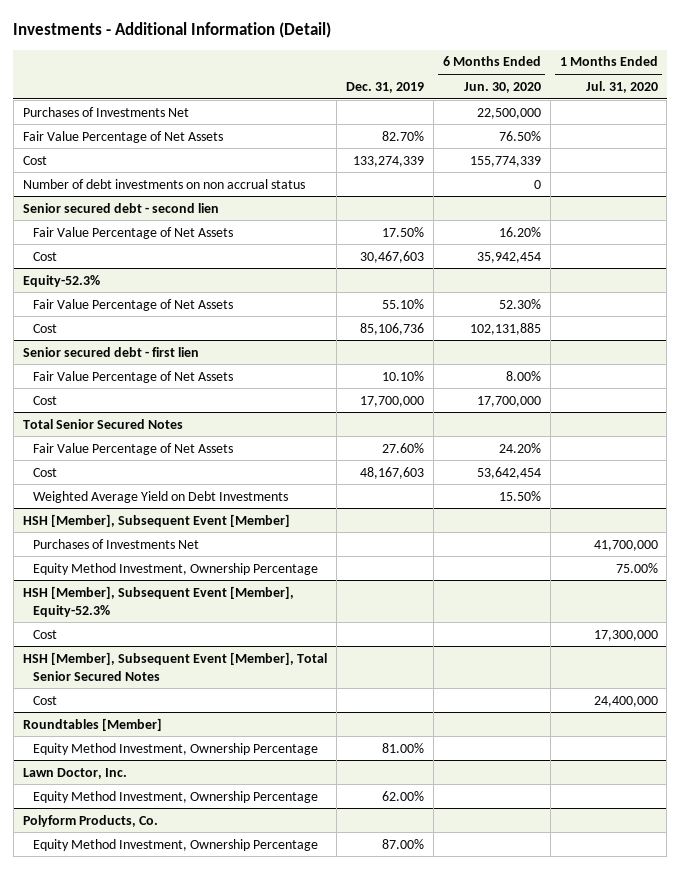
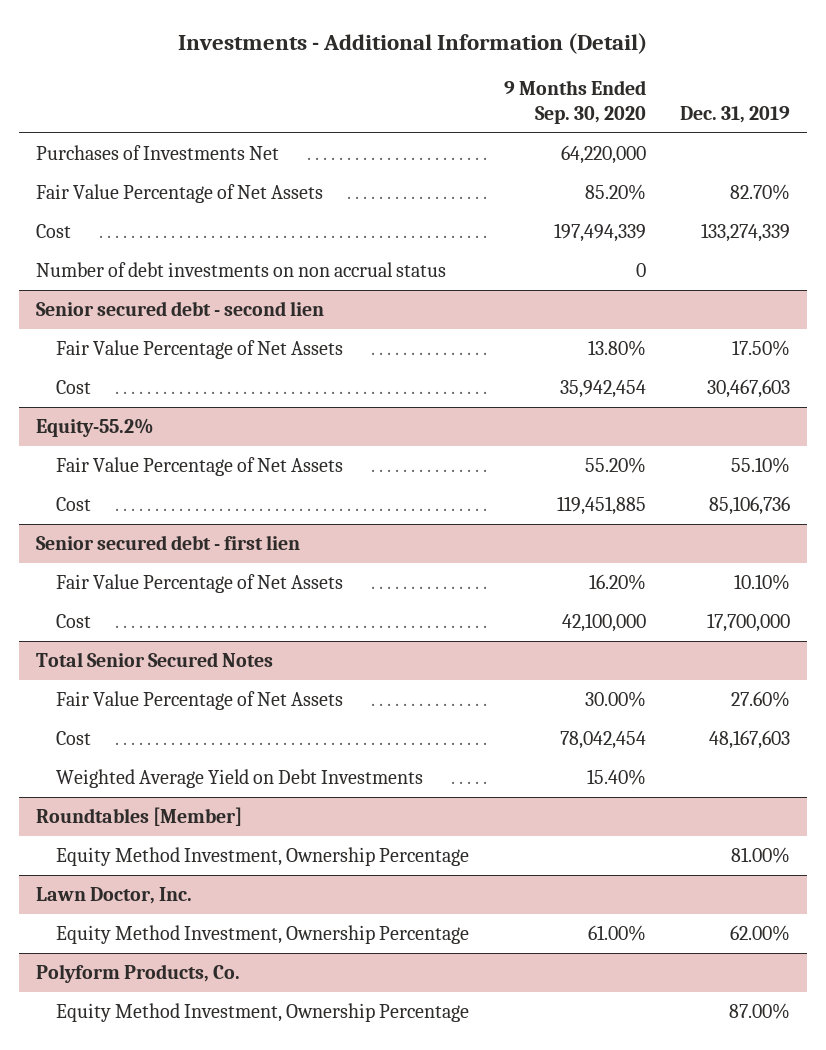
- | Dec. 31, 2019 | 6 Months Ended Jun. 30, 2020 | 1 Months Ended Jul. 31, 2020
+ | 9 Months Ended Sep. 30, 2020 | Dec. 31, 2019
- Equity-52.3%
+ Equity-55.2%
- HSH [Member], Subsequent Event [Member]
- Purchases of Investments Net | | | 41,700,000
- Equity Method Investment, Ownership Percentage | | | 75.00%
- HSH [Member], Subsequent Event [Member], Equity-52.3%
- Cost | | | 17,300,000
- HSH [Member], Subsequent Event [Member], Total Senior Secured Notes
- Cost | | | 24,400,000

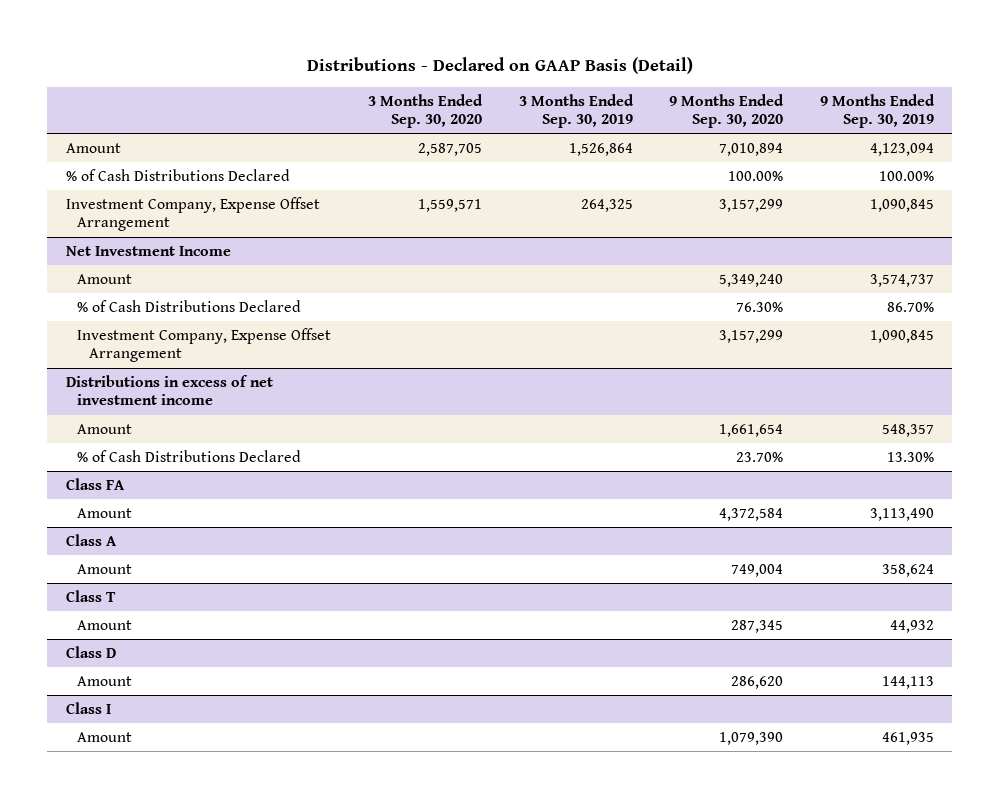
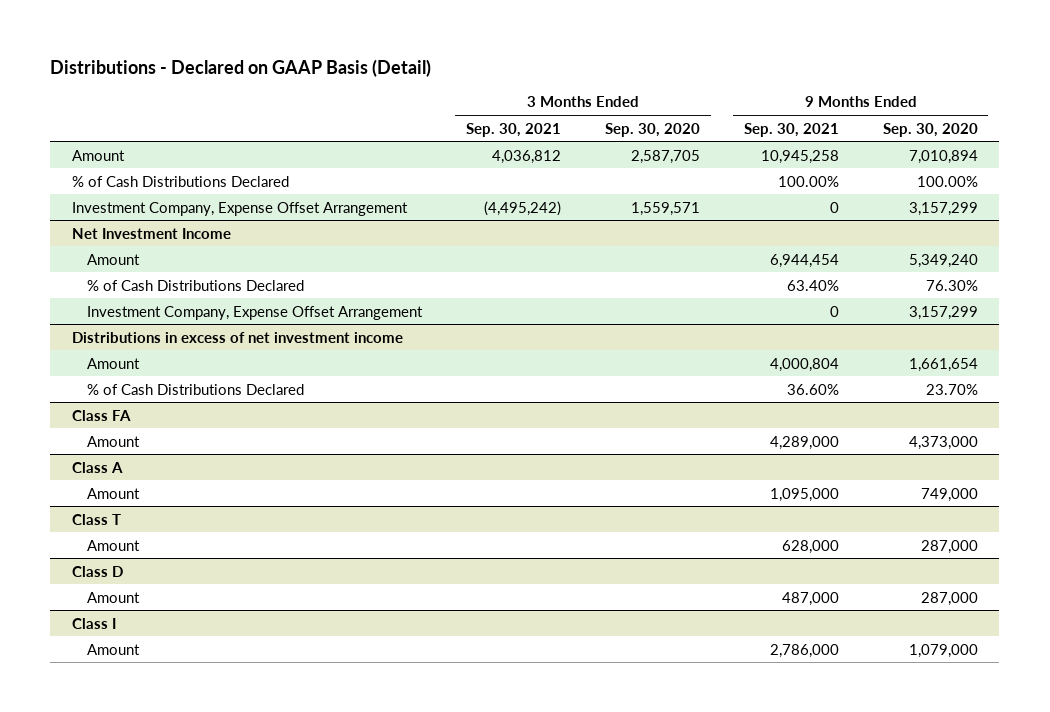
- | 3 Months Ended Sep. 30, 2020 | 3 Months Ended Sep. 30, 2019 | 9 Months Ended Sep. 30, 2020 | 9 Months Ended Sep. 30, 2019
+ | 3 Months Ended Sep. 30, 2021 | 3 Months Ended Sep. 30, 2020 | 9 Months Ended Sep. 30, 2021 | 9 Months Ended Sep. 30, 2020
@ Class FA
- Amount | | | 4,372,584 | 3,113,490
+ Amount | | | 4,289,000 | 4,373,000
@ Class A
- Amount | | | 749,004 | 358,624
+ Amount | | | 1,095,000 | 749,000
@ Class T
- Amount | | | 287,345 | 44,932
+ Amount | | | 628,000 | 287,000
@ Class D
- Amount | | | 286,620 | 144,113
+ Amount | | | 487,000 | 287,000
@ Class I
- Amount | | | 1,079,390 | 461,935
+ Amount | | | 2,786,000 | 1,079,000

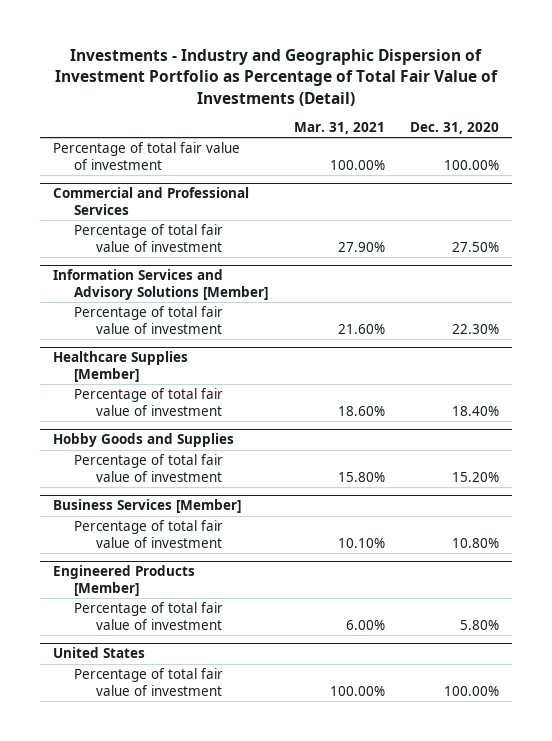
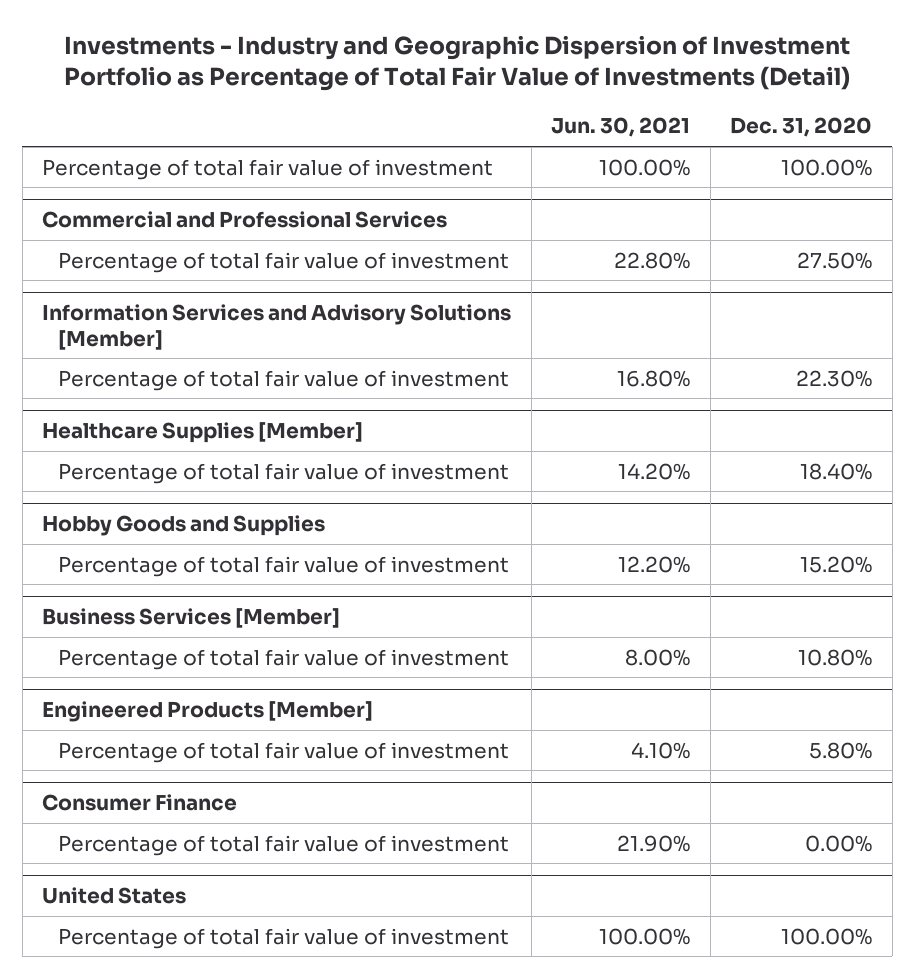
- | Mar. 31, 2021 | Dec. 31, 2020
+ | Jun. 30, 2021 | Dec. 31, 2020
+ Consumer Finance
+ Percentage of total fair value of investment | 21.90% | 0.00%

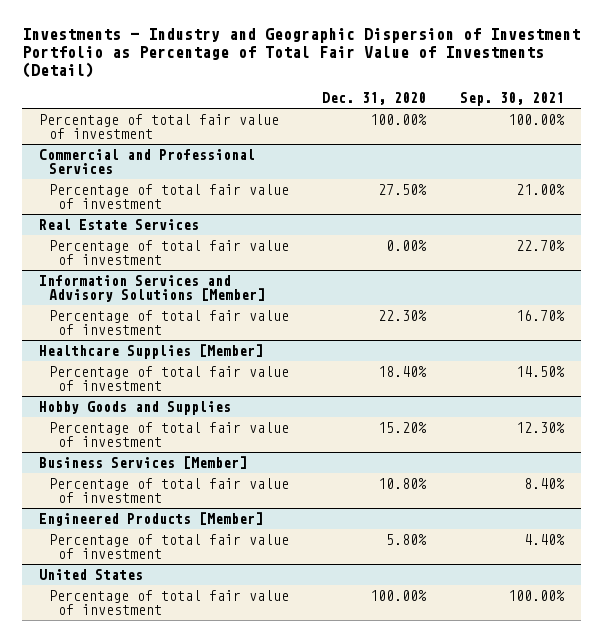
- | Jun. 30, 2021 | Dec. 31, 2020
+ | Dec. 31, 2020 | Sep. 30, 2021
+ Real Estate Services
+ Percentage of total fair value of investment | 0.00% | 22.70%
- Consumer Finance
- Percentage of total fair value of investment | 21.90% | 0.00%

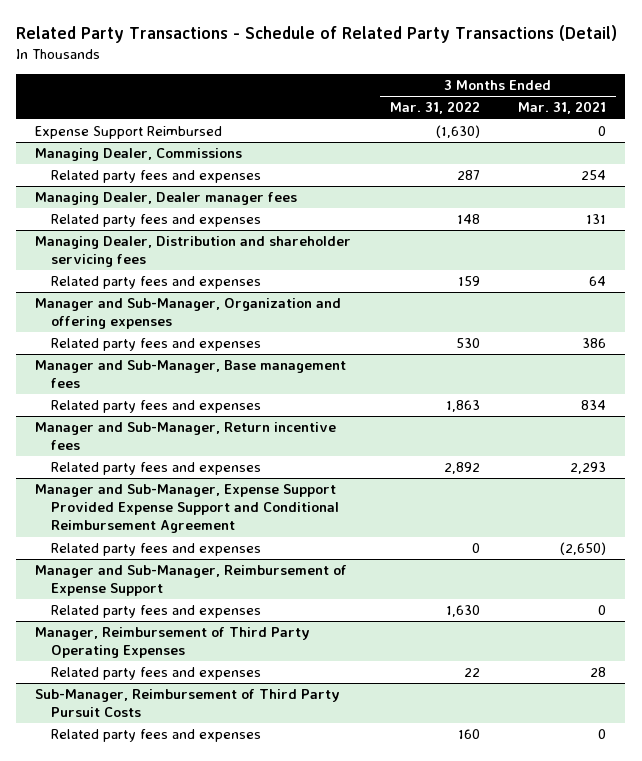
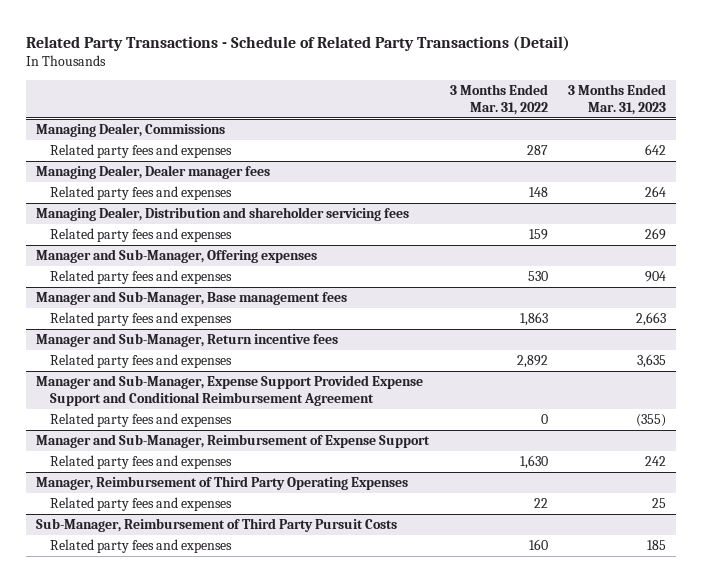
- | 3 Months Ended Mar. 31, 2022 | 3 Months Ended Mar. 31, 2021
+ | 3 Months Ended Mar. 31, 2022 | 3 Months Ended Mar. 31, 2023
- Expense Support Reimbursed | (1,630) | 0
- Manager and Sub-Manager, Organization and offering expenses
+ Manager and Sub-Manager, Offering expenses

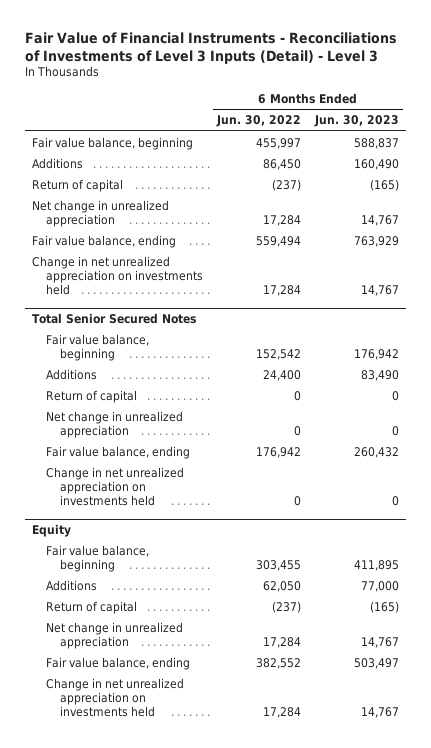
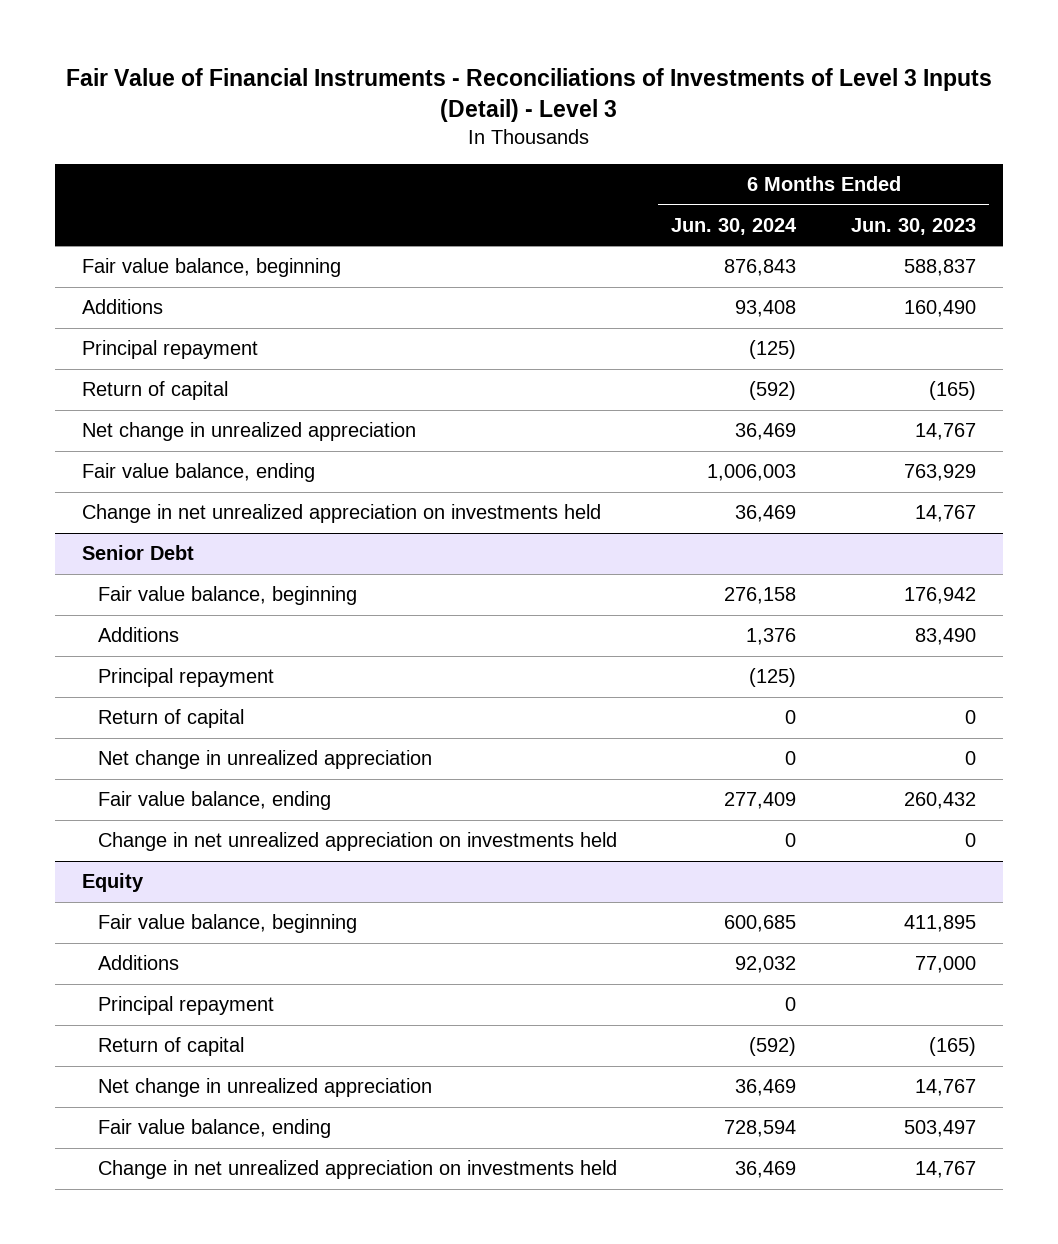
- | 6 Months Ended Jun. 30, 2022 | 6 Months Ended Jun. 30, 2023
+ | 6 Months Ended Jun. 30, 2024 | 6 Months Ended Jun. 30, 2023
+ Principal repayment | (125) |
- Total Senior Secured Notes
+ Senior Debt
+ Principal repayment | (125) |
@ Equity
+ Principal repayment | 0 |

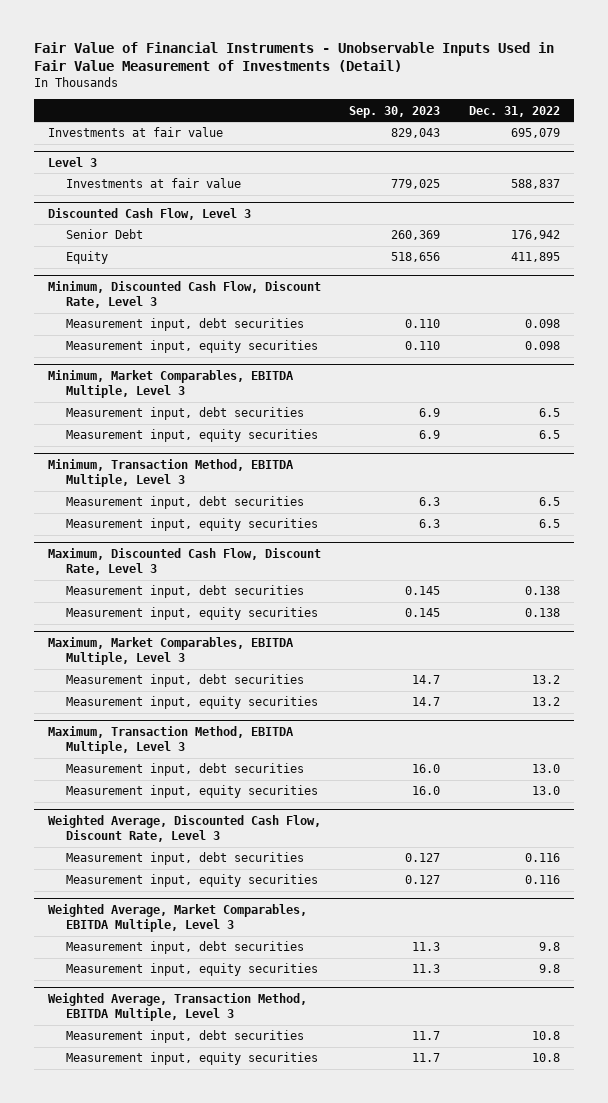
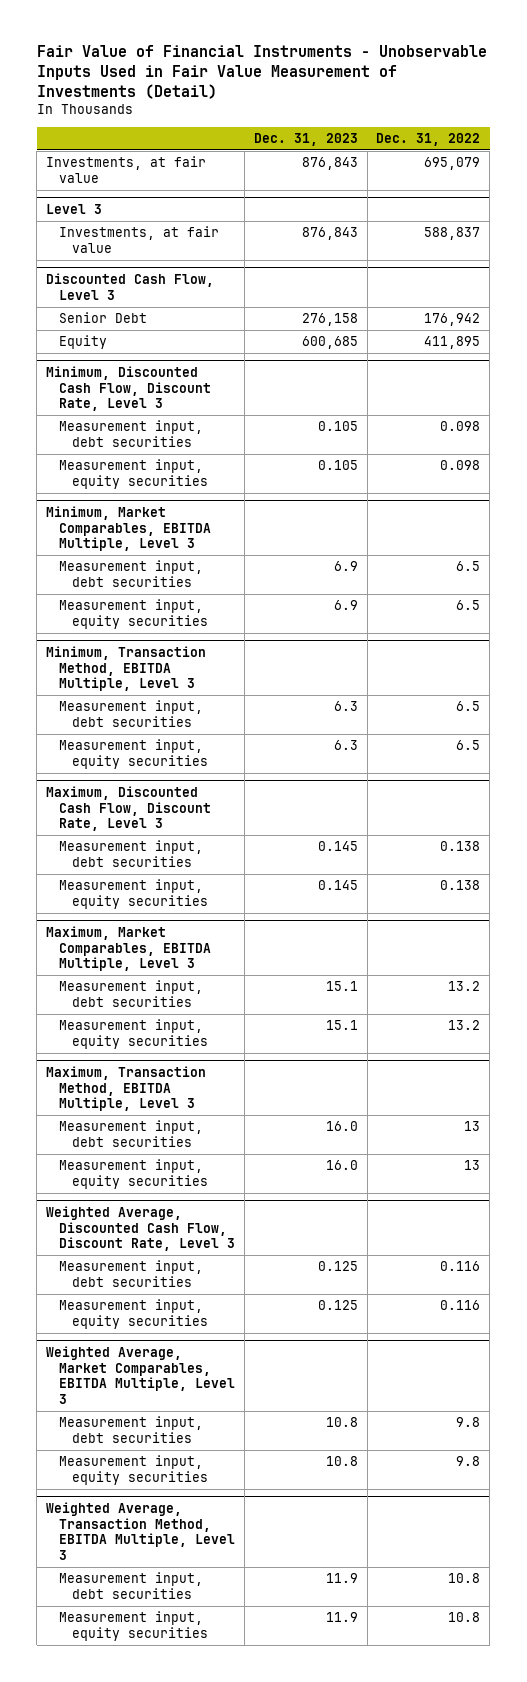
- | Sep. 30, 2023 | Dec. 31, 2022
+ | Dec. 31, 2023 | Dec. 31, 2022
- Investments at fair value | 829,043 | 695,079
+ Investments, at fair value | 876,843 | 695,079
@ Level 3
- Investments at fair value | 779,025 | 588,837
+ Investments, at fair value | 876,843 | 588,837
@ Maximum, Transaction Method, EBITDA Multiple, Level 3
- Measurement input, debt securities | 16.0 | 13.0
- Measurement input, equity securities | 16.0 | 13.0
+ Measurement input, debt securities | 16.0 | 13
+ Measurement input, equity securities | 16.0 | 13

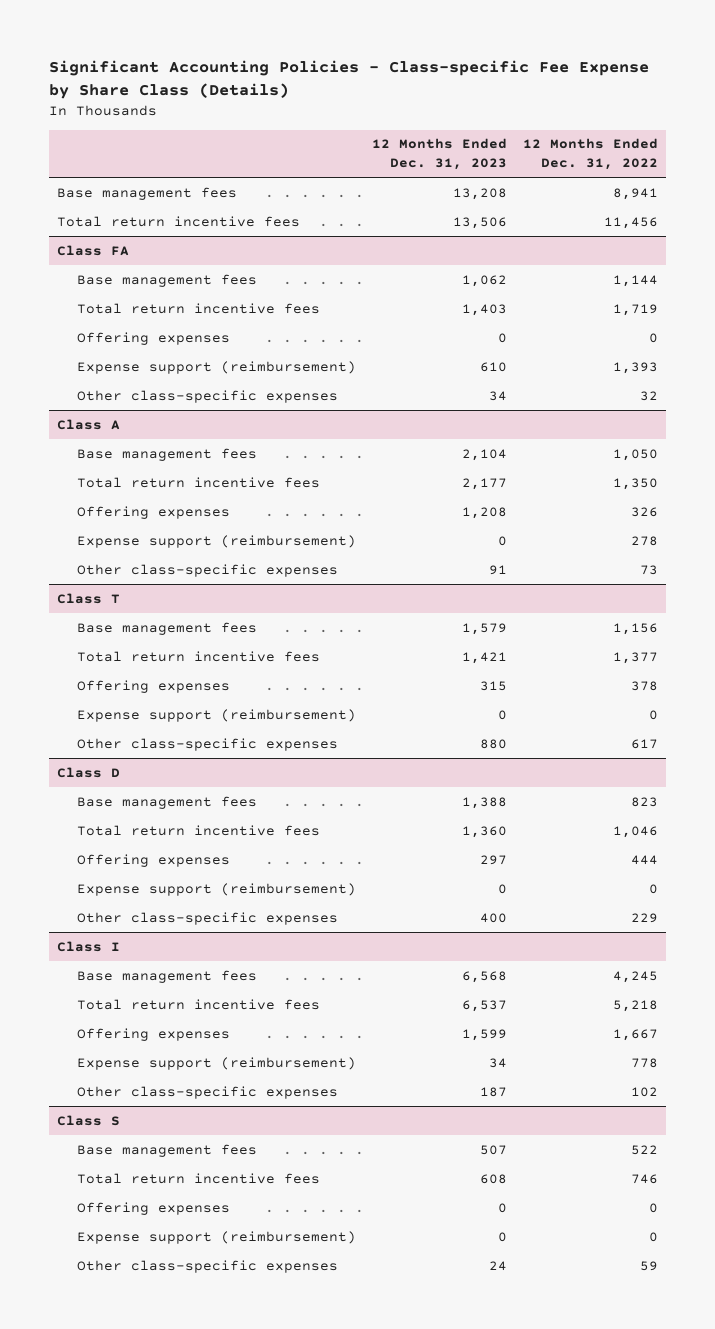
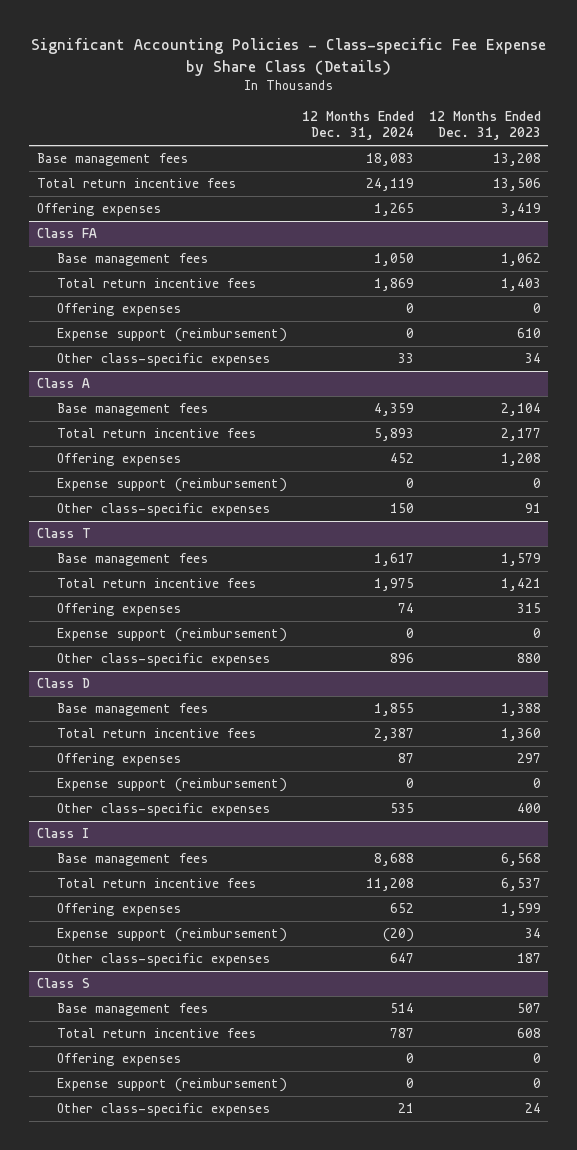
- | 12 Months Ended Dec. 31, 2023 | 12 Months Ended Dec. 31, 2022
+ | 12 Months Ended Dec. 31, 2024 | 12 Months Ended Dec. 31, 2023
+ Offering expenses | 1,265 | 3,419

